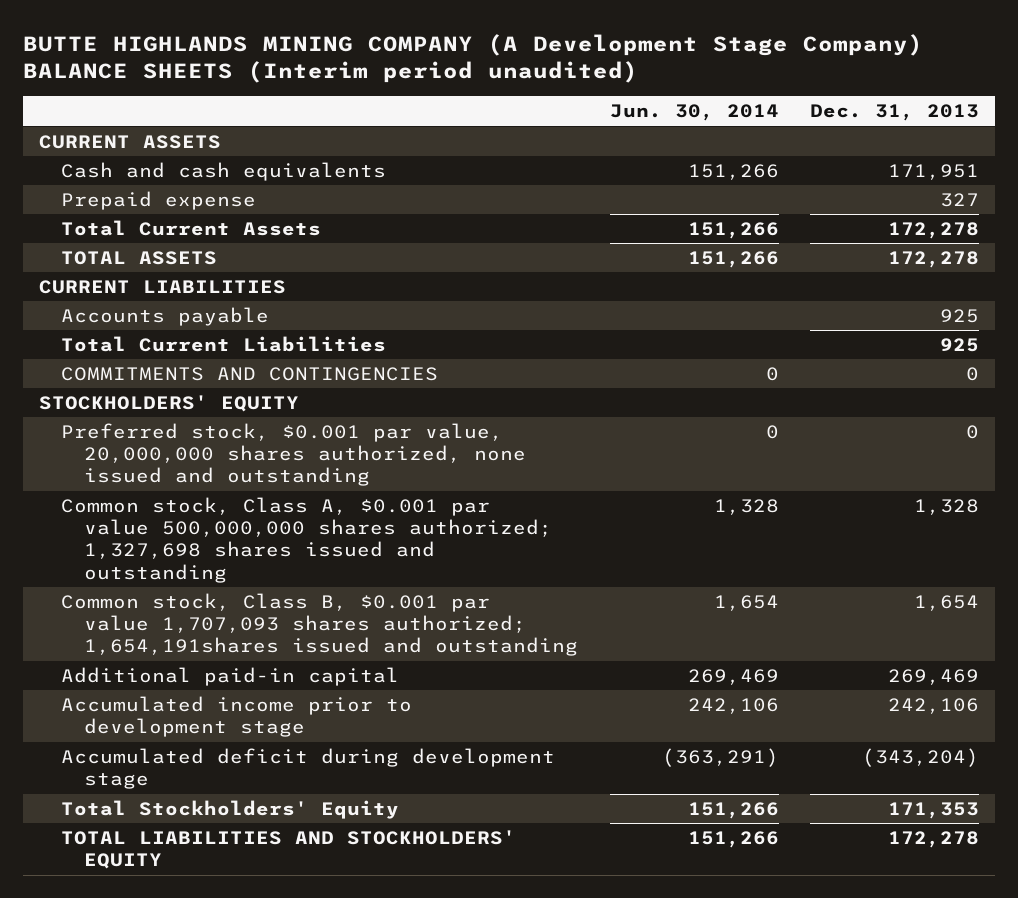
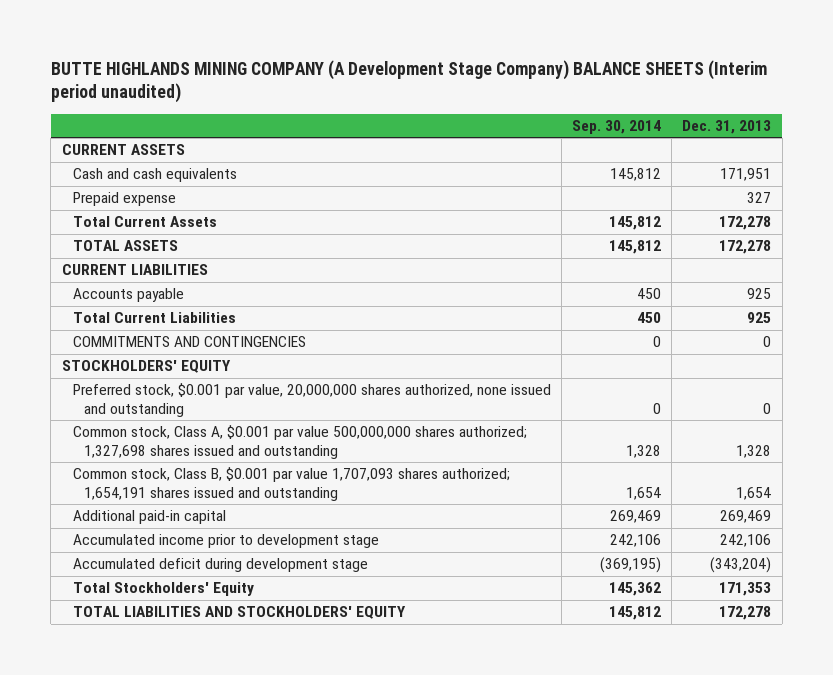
- | Jun. 30, 2014 | Dec. 31, 2013
+ | Sep. 30, 2014 | Dec. 31, 2013
- Common stock, Class B, $0.001 par value 1,707,093 shares authorized; 1,654,191shares issued and outstanding | 1,654 | 1,654
+ Common stock, Class B, $0.001 par value 1,707,093 shares authorized; 1,654,191 shares issued and outstanding | 1,654 | 1,654

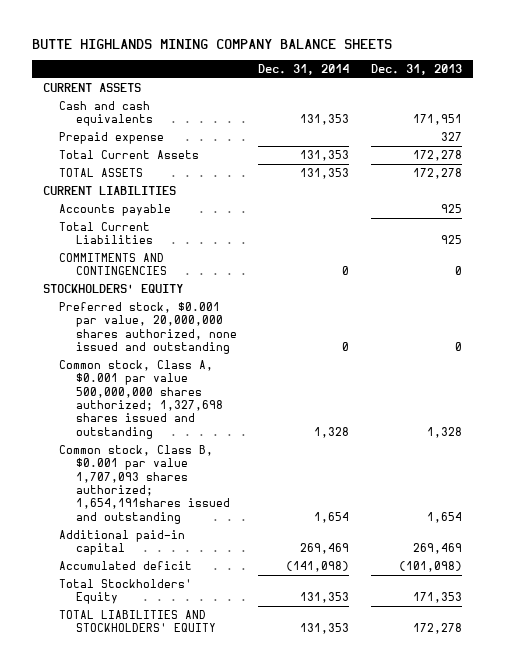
- BUTTE HIGHLANDS MINING COMPANY (A Development Stage Company) BALANCE SHEETS (Interim period unaudited)
+ BUTTE HIGHLANDS MINING COMPANY BALANCE SHEETS
- | Sep. 30, 2014 | Dec. 31, 2013
+ | Dec. 31, 2014 | Dec. 31, 2013
- Common stock, Class B, $0.001 par value 1,707,093 shares authorized; 1,654,191 shares issued and outstanding | 1,654 | 1,654
+ Common stock, Class B, $0.001 par value 1,707,093 shares authorized; 1,654,191shares issued and outstanding | 1,654 | 1,654
- Accumulated income prior to development stage | 242,106 | 242,106
- Accumulated deficit during development stage | (369,195) | (343,204)
+ Accumulated deficit | (141,098) | (101,098)

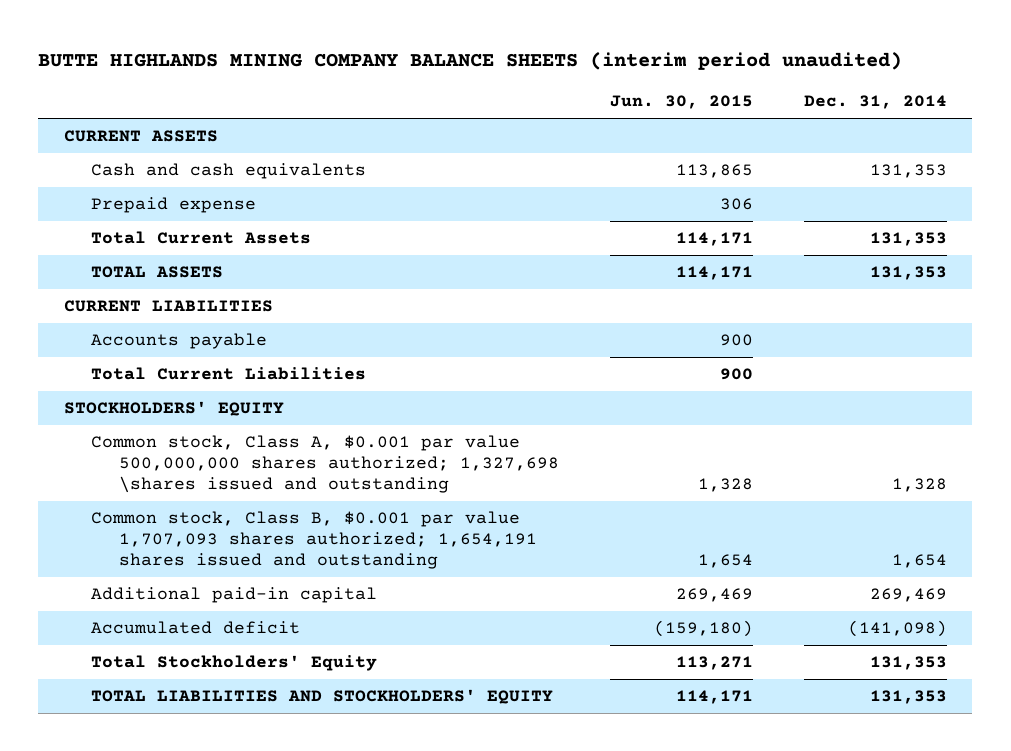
- BUTTE HIGHLANDS MINING COMPANY BALANCE SHEETS
+ BUTTE HIGHLANDS MINING COMPANY BALANCE SHEETS (interim period unaudited)
- | Dec. 31, 2014 | Dec. 31, 2013
+ | Jun. 30, 2015 | Dec. 31, 2014
- COMMITMENTS AND CONTINGENCIES | 0 | 0
- Preferred stock, $0.001 par value, 20,000,000 shares authorized, none issued and outstanding | 0 | 0
- Common stock, Class A, $0.001 par value 500,000,000 shares authorized; 1,327,698 shares issued and outstanding | 1,328 | 1,328
- Common stock, Class B, $0.001 par value 1,707,093 shares authorized; 1,654,191shares issued and outstanding | 1,654 | 1,654
+ Common stock, Class A, $0.001 par value 500,000,000 shares authorized; 1,327,698 \shares issued and outstanding | 1,328 | 1,328
+ Common stock, Class B, $0.001 par value 1,707,093 shares authorized; 1,654,191 shares issued and outstanding | 1,654 | 1,654

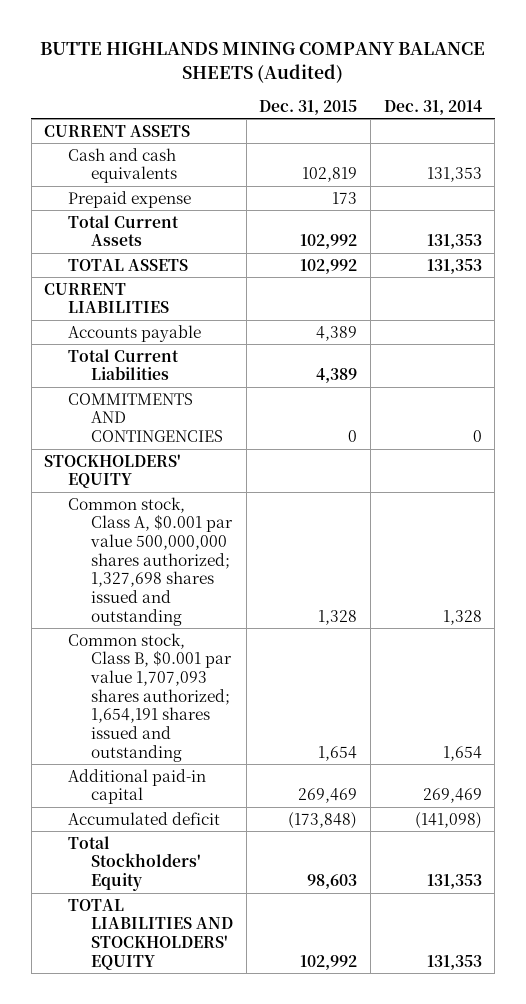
- BUTTE HIGHLANDS MINING COMPANY BALANCE SHEETS (interim period unaudited)
+ BUTTE HIGHLANDS MINING COMPANY BALANCE SHEETS (Audited)
- | Jun. 30, 2015 | Dec. 31, 2014
+ | Dec. 31, 2015 | Dec. 31, 2014
+ COMMITMENTS AND CONTINGENCIES | 0 | 0
- Common stock, Class A, $0.001 par value 500,000,000 shares authorized; 1,327,698 \shares issued and outstanding | 1,328 | 1,328
+ Common stock, Class A, $0.001 par value 500,000,000 shares authorized; 1,327,698 shares issued and outstanding | 1,328 | 1,328

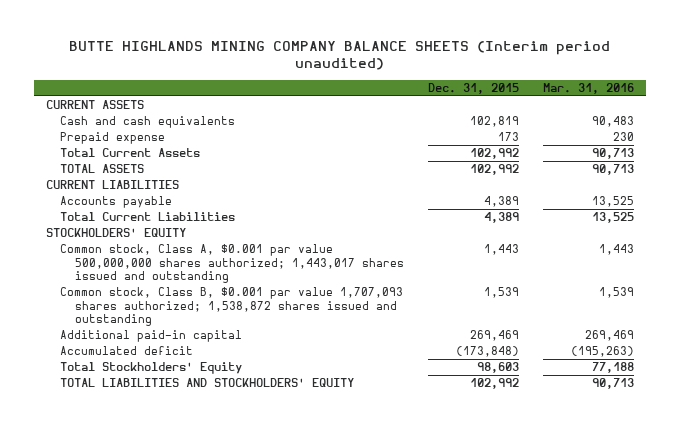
- BUTTE HIGHLANDS MINING COMPANY BALANCE SHEETS (Audited)
+ BUTTE HIGHLANDS MINING COMPANY BALANCE SHEETS (Interim period unaudited)
- | Dec. 31, 2015 | Dec. 31, 2014
+ | Dec. 31, 2015 | Mar. 31, 2016
- COMMITMENTS AND CONTINGENCIES | 0 | 0
- Common stock, Class A, $0.001 par value 500,000,000 shares authorized; 1,327,698 shares issued and outstanding | 1,328 | 1,328
- Common stock, Class B, $0.001 par value 1,707,093 shares authorized; 1,654,191 shares issued and outstanding | 1,654 | 1,654
+ Common stock, Class A, $0.001 par value 500,000,000 shares authorized; 1,443,017 shares issued and outstanding | 1,443 | 1,443
+ Common stock, Class B, $0.001 par value 1,707,093 shares authorized; 1,538,872 shares issued and outstanding | 1,539 | 1,539

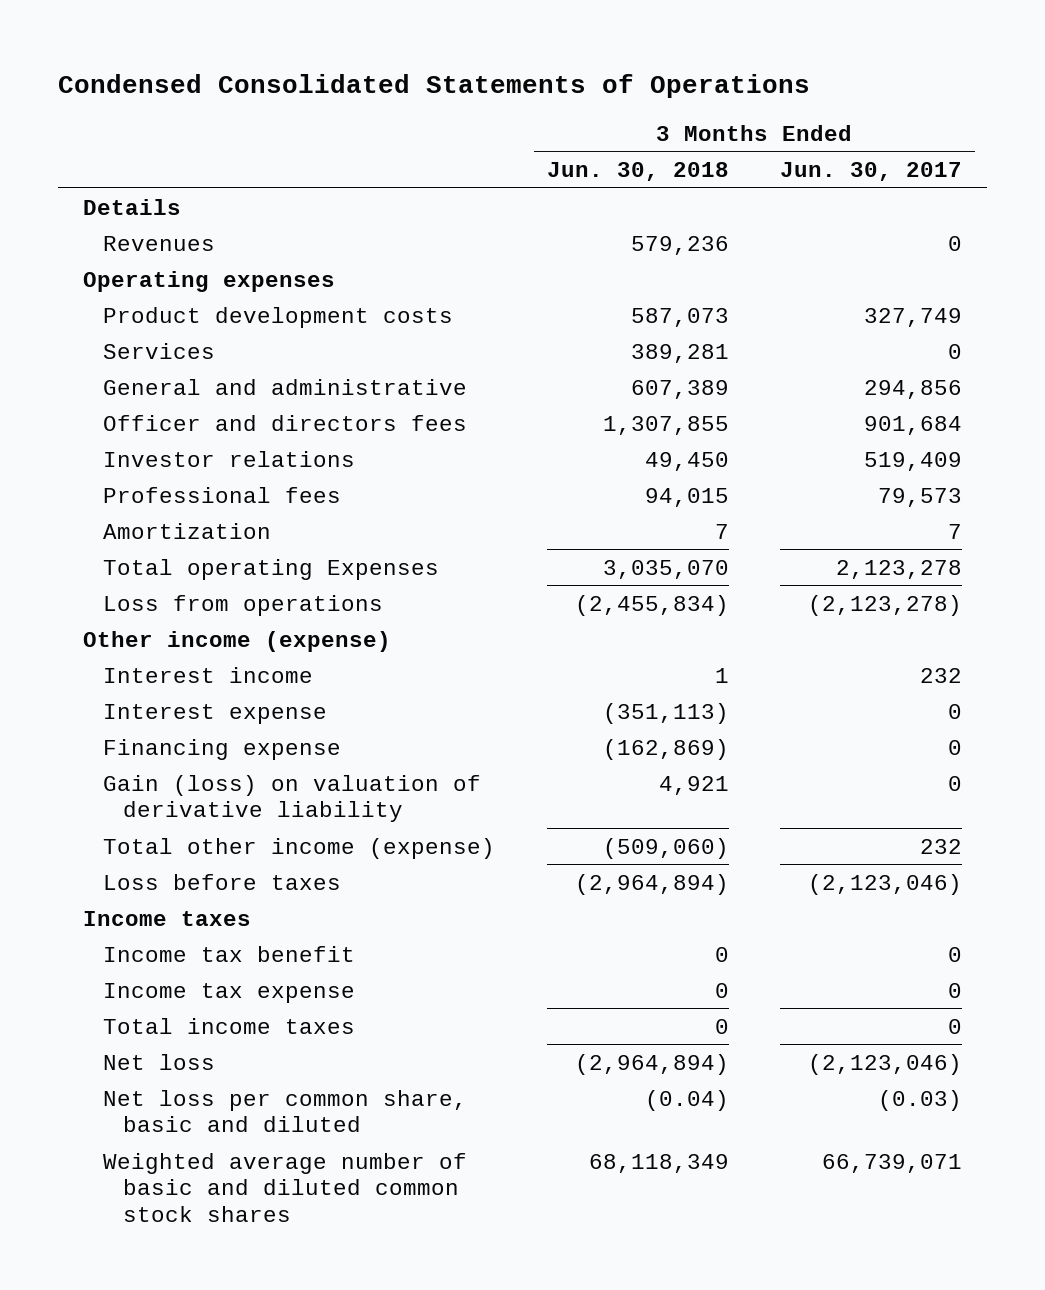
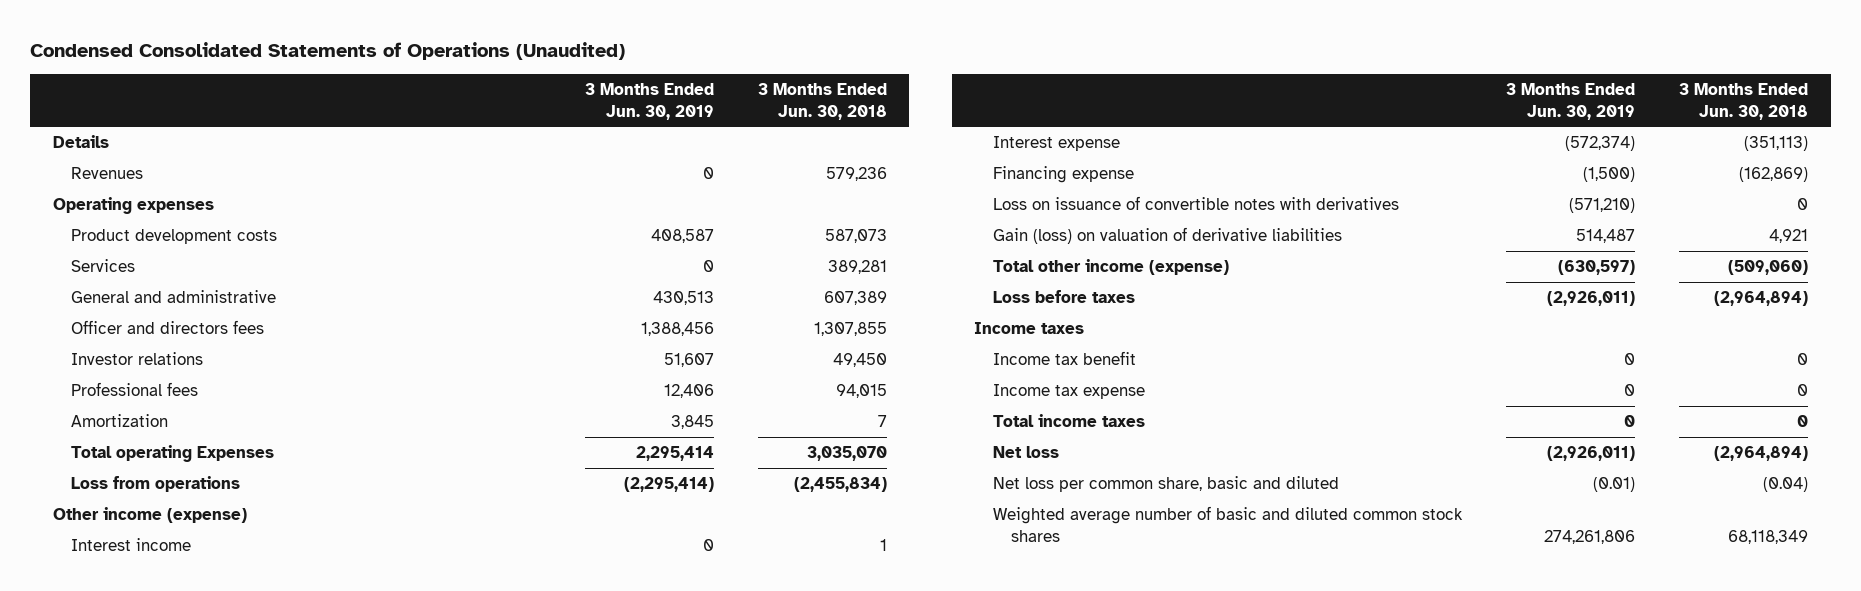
- Condensed Consolidated Statements of Operations
+ Condensed Consolidated Statements of Operations (Unaudited)
- | 3 Months Ended Jun. 30, 2018 | 3 Months Ended Jun. 30, 2017
+ | 3 Months Ended Jun. 30, 2019 | 3 Months Ended Jun. 30, 2018
- Gain (loss) on valuation of derivative liability | 4,921 | 0
+ Loss on issuance of convertible notes with derivatives | (571,210) | 0
+ Gain (loss) on valuation of derivative liabilities | 514,487 | 4,921

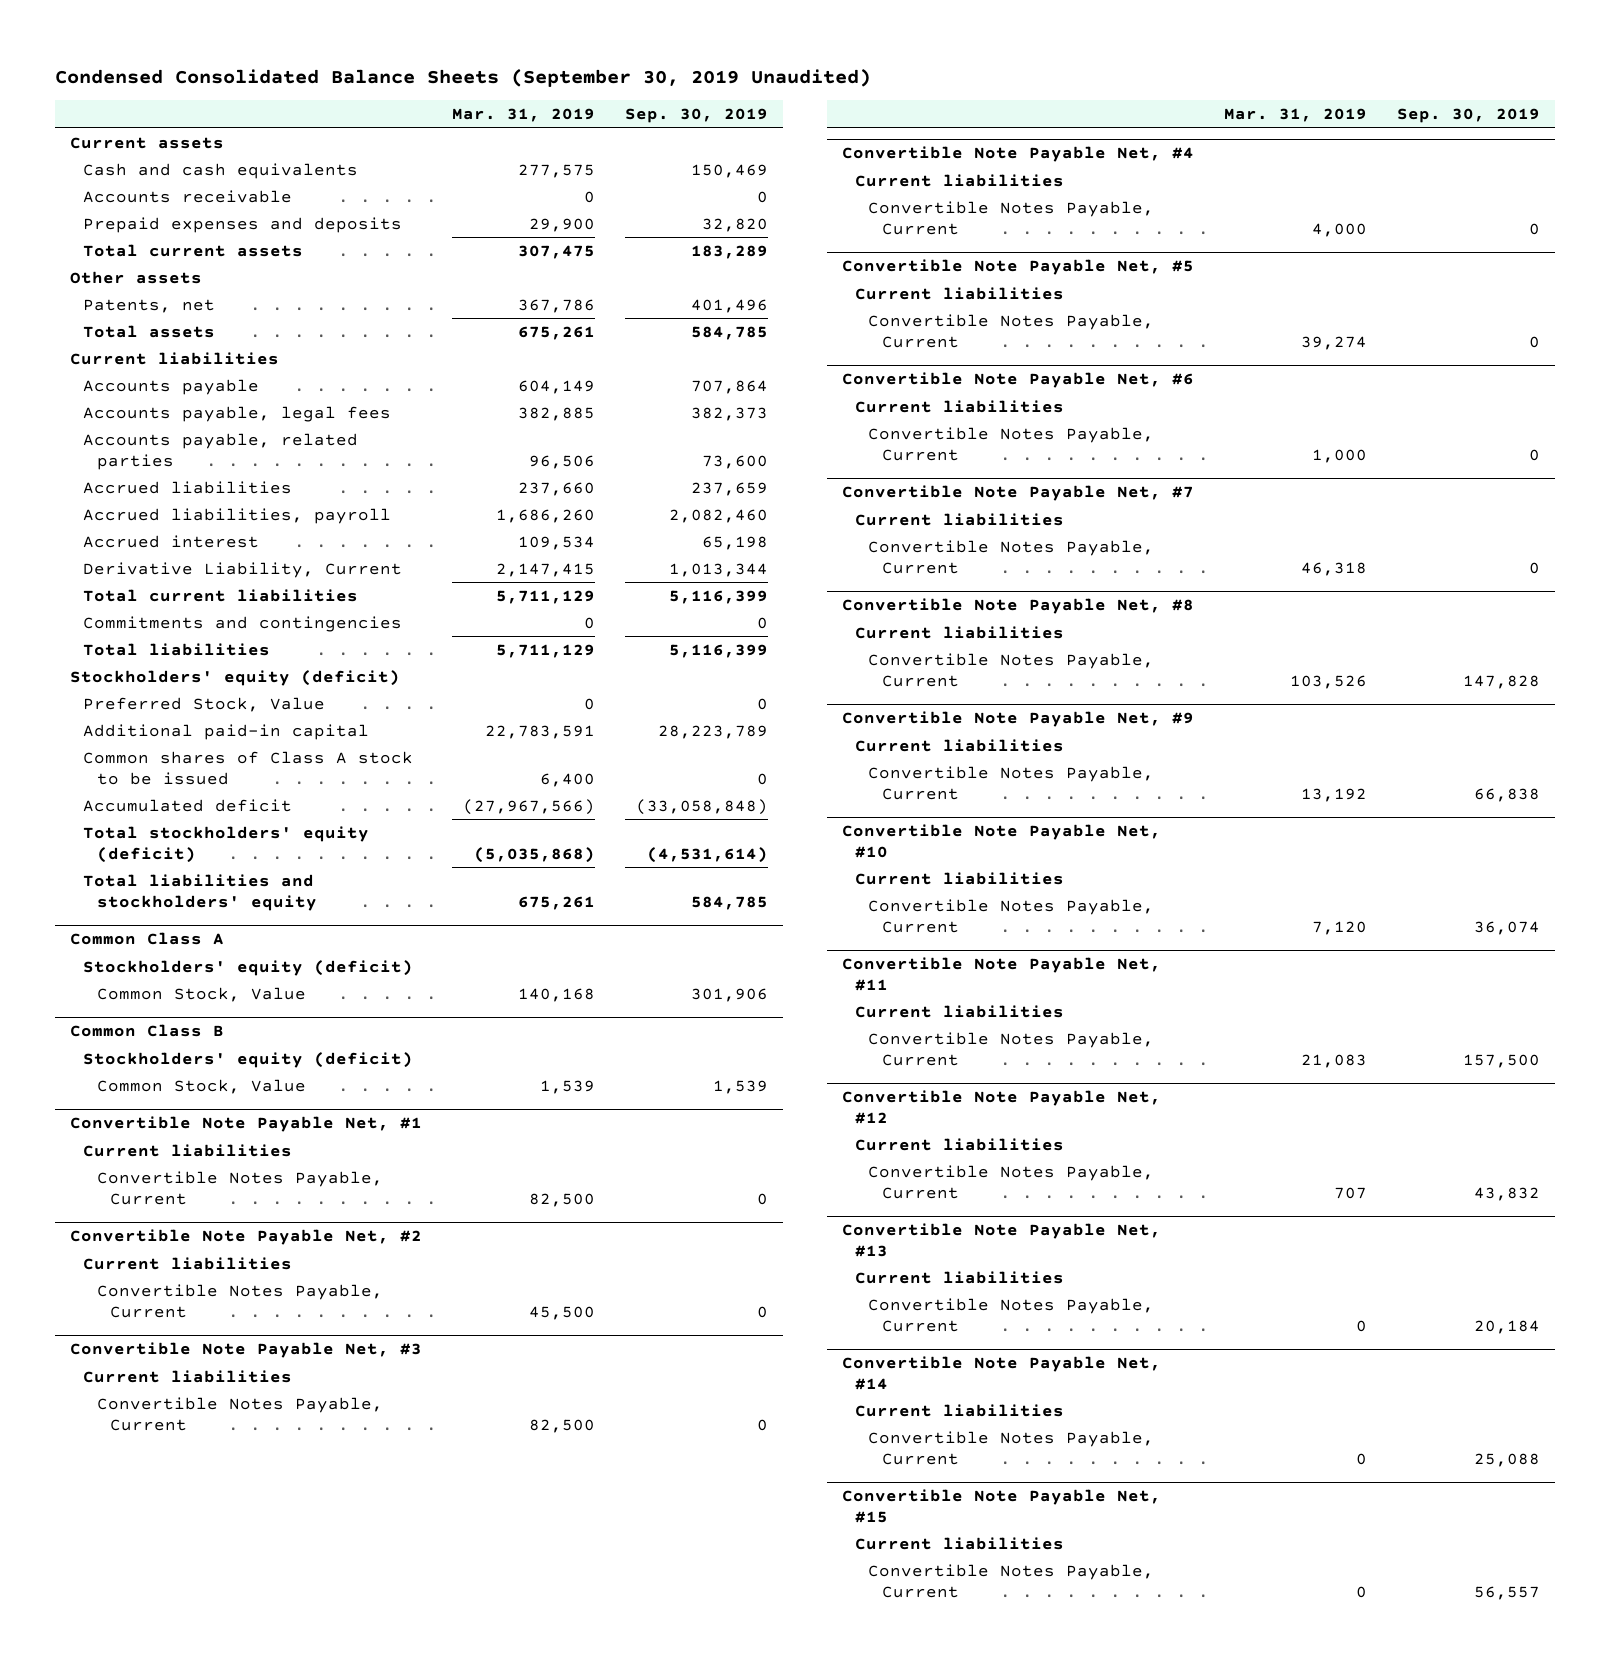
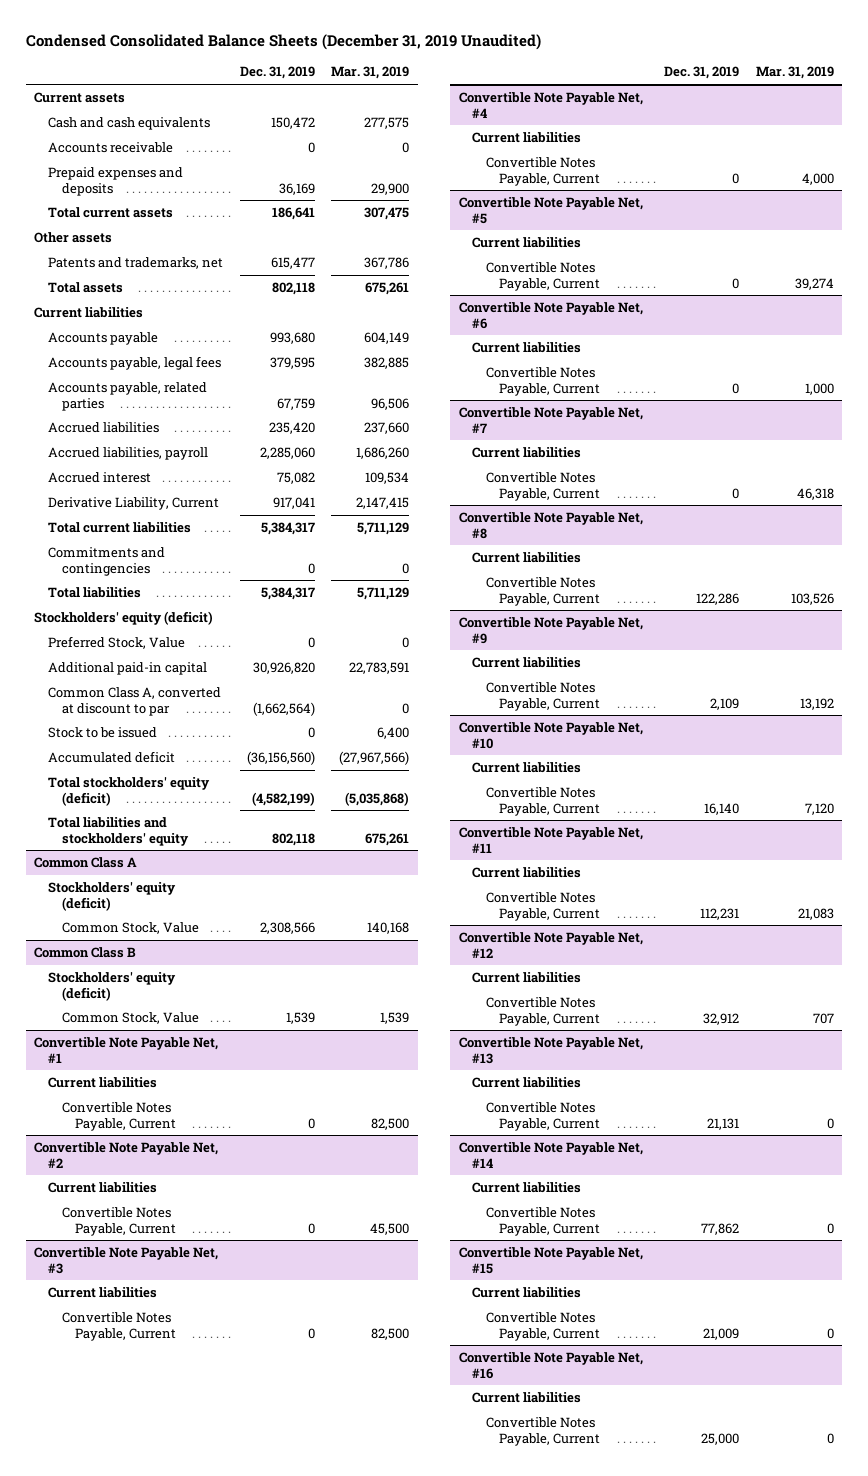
- Condensed Consolidated Balance Sheets (September 30, 2019 Unaudited)
+ Condensed Consolidated Balance Sheets (December 31, 2019 Unaudited)
- | Mar. 31, 2019 | Sep. 30, 2019
+ | Dec. 31, 2019 | Mar. 31, 2019
- Patents, net | 367,786 | 401,496
+ Patents and trademarks, net | 615,477 | 367,786
- Common shares of Class A stock to be issued | 6,400 | 0
+ Common Class A, converted at discount to par | (1,662,564) | 0
+ Stock to be issued | 0 | 6,400
+ Convertible Note Payable Net, #16
+ Current liabilities
+ Convertible Notes Payable, Current | 25,000 | 0

